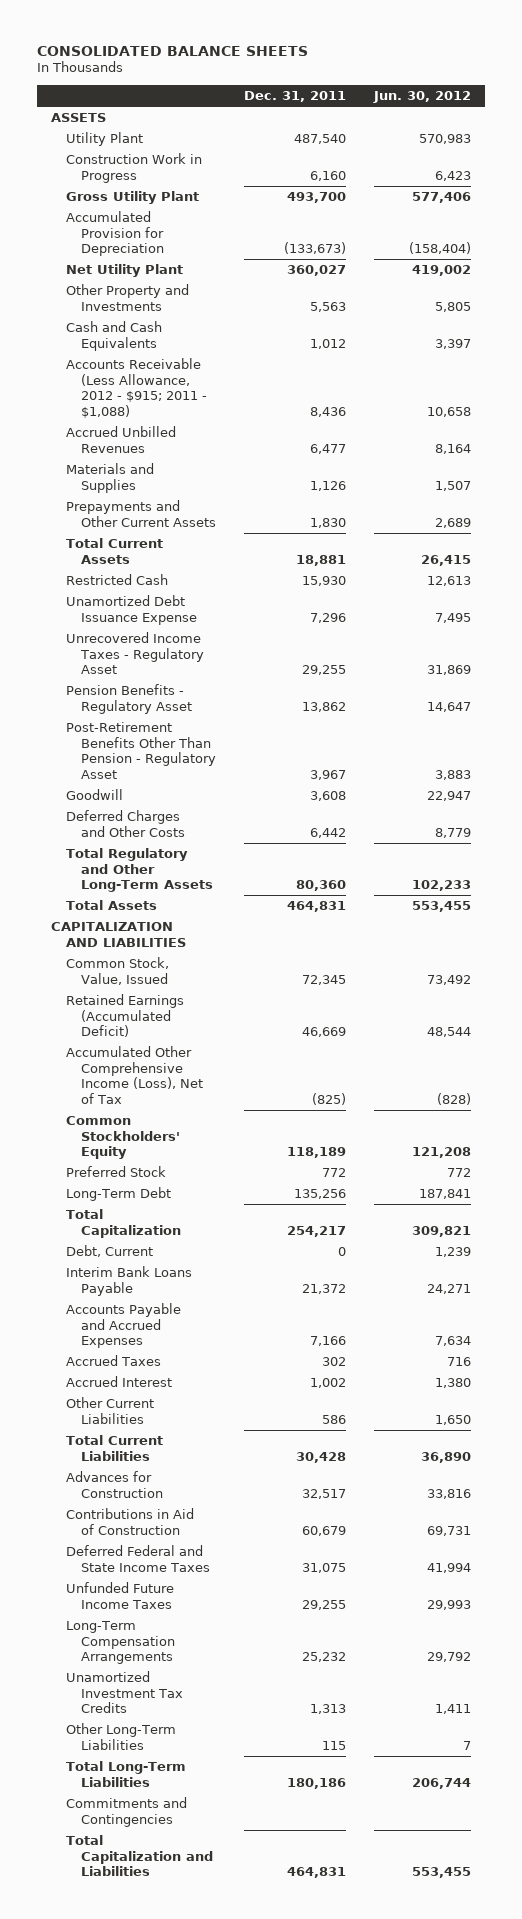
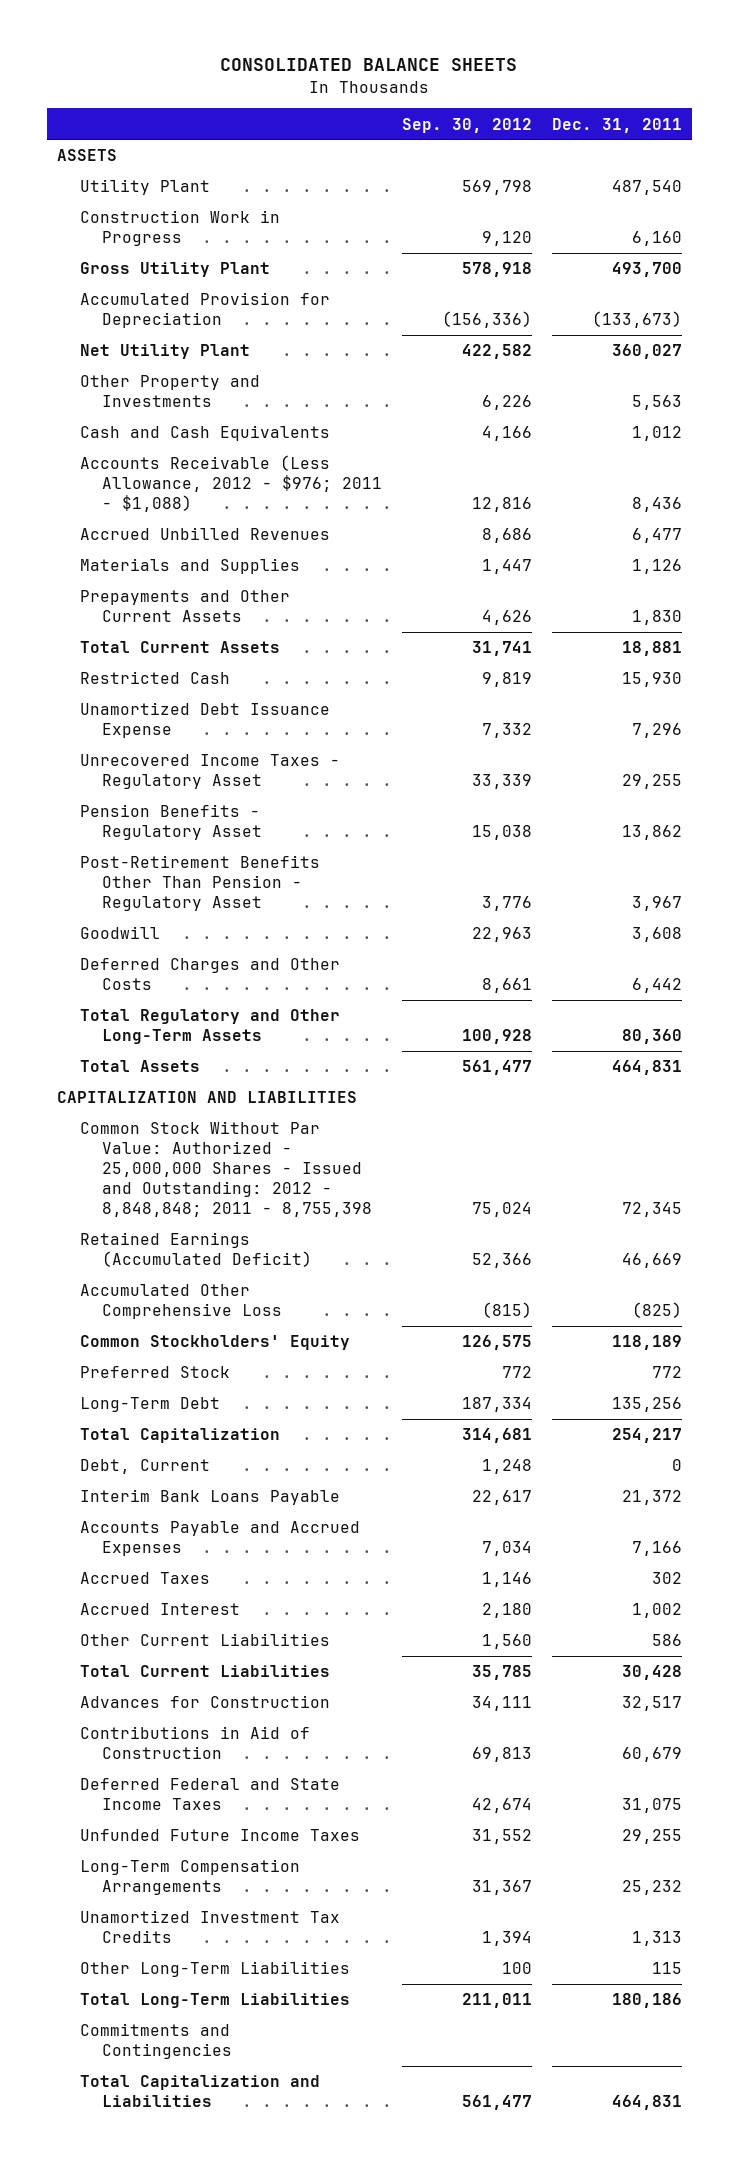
- | Dec. 31, 2011 | Jun. 30, 2012
+ | Sep. 30, 2012 | Dec. 31, 2011
- Accounts Receivable (Less Allowance, 2012 - $915; 2011 - $1,088) | 8,436 | 10,658
+ Accounts Receivable (Less Allowance, 2012 - $976; 2011 - $1,088) | 12,816 | 8,436
- Common Stock, Value, Issued | 72,345 | 73,492
+ Common Stock Without Par Value: Authorized - 25,000,000 Shares - Issued and Outstanding: 2012 - 8,848,848; 2011 - 8,755,398 | 75,024 | 72,345
- Accumulated Other Comprehensive Income (Loss), Net of Tax | (825) | (828)
+ Accumulated Other Comprehensive Loss | (815) | (825)

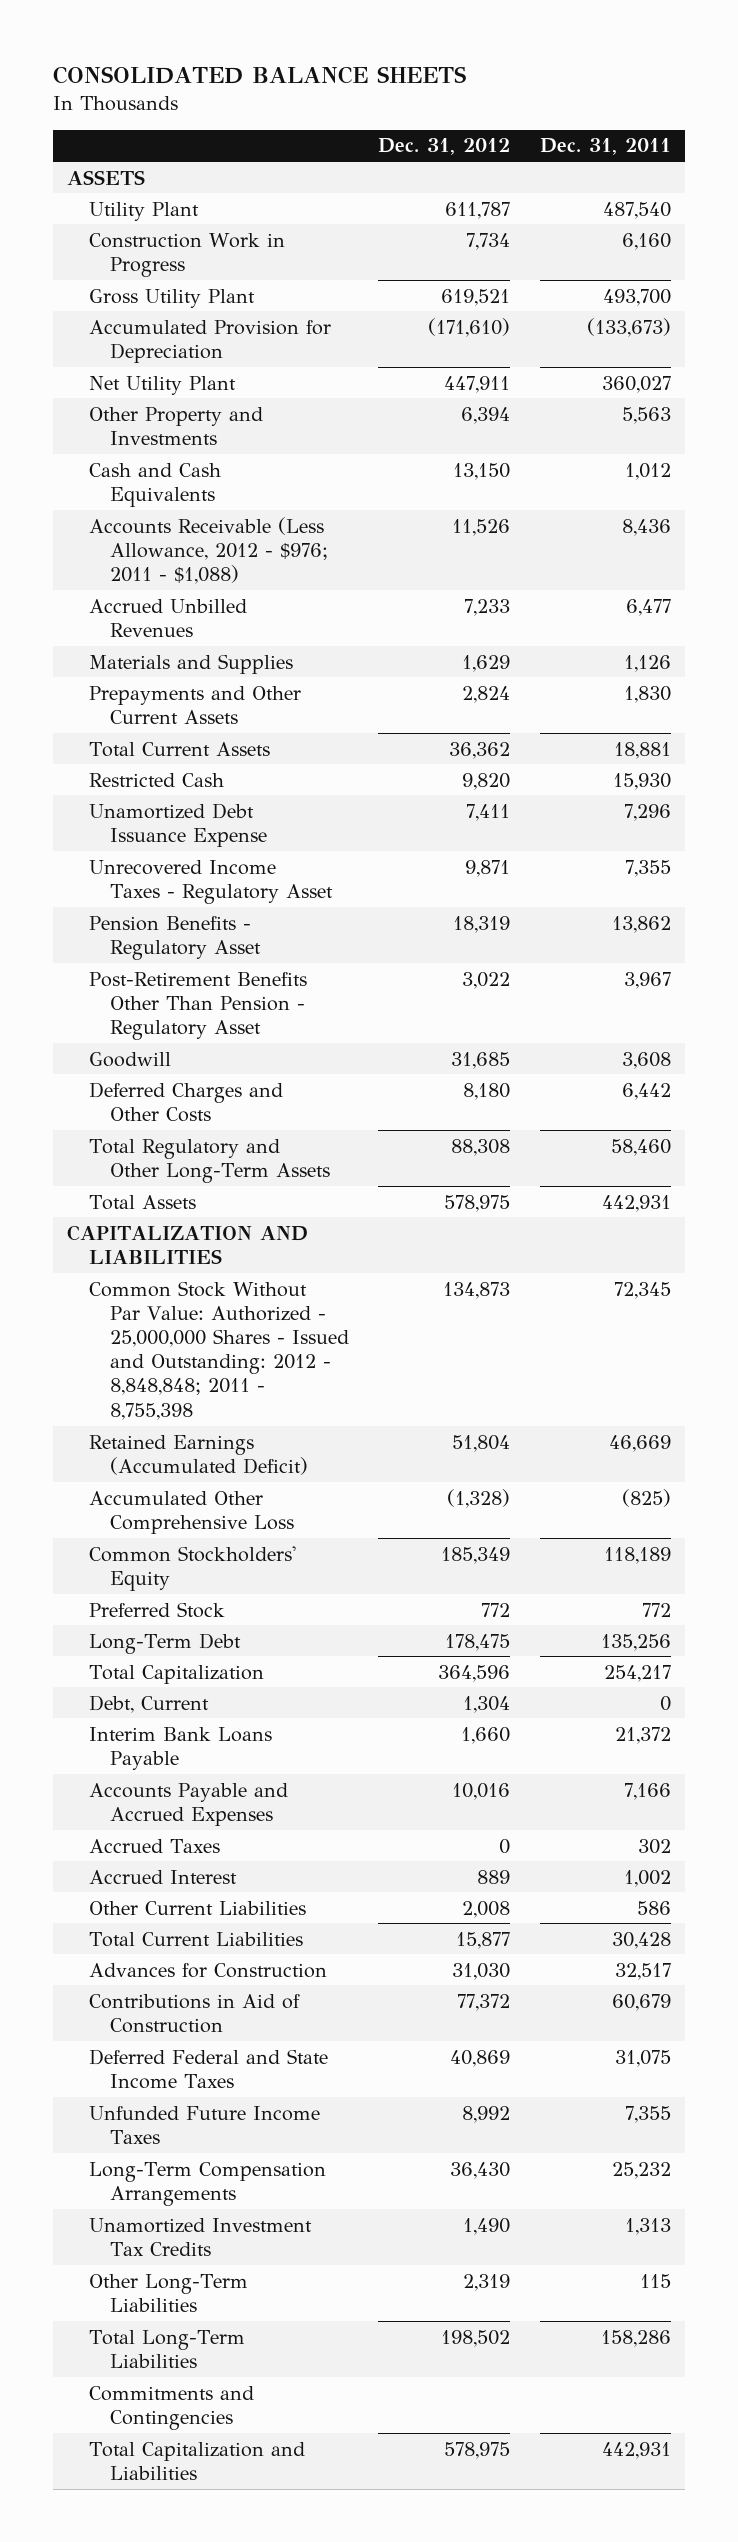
- | Sep. 30, 2012 | Dec. 31, 2011
+ | Dec. 31, 2012 | Dec. 31, 2011
- Unrecovered Income Taxes - Regulatory Asset | 33,339 | 29,255
+ Unrecovered Income Taxes - Regulatory Asset | 9,871 | 7,355
- Total Regulatory and Other Long-Term Assets | 100,928 | 80,360
- Total Assets | 561,477 | 464,831
+ Total Regulatory and Other Long-Term Assets | 88,308 | 58,460
+ Total Assets | 578,975 | 442,931
- Unfunded Future Income Taxes | 31,552 | 29,255
+ Unfunded Future Income Taxes | 8,992 | 7,355
- Total Long-Term Liabilities | 211,011 | 180,186
+ Total Long-Term Liabilities | 198,502 | 158,286
- Total Capitalization and Liabilities | 561,477 | 464,831
+ Total Capitalization and Liabilities | 578,975 | 442,931

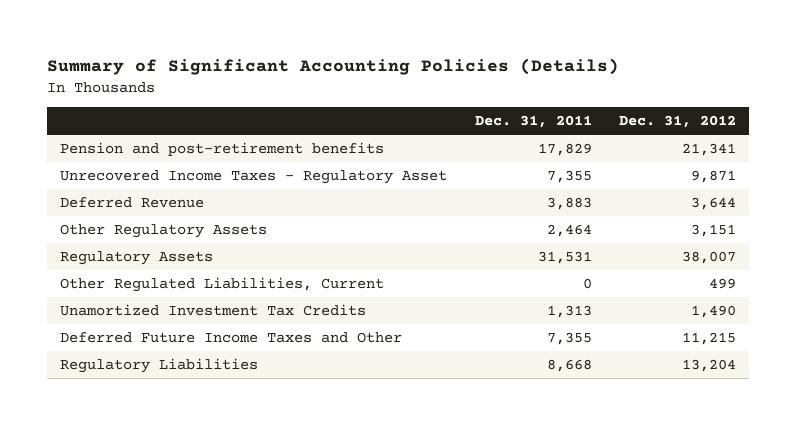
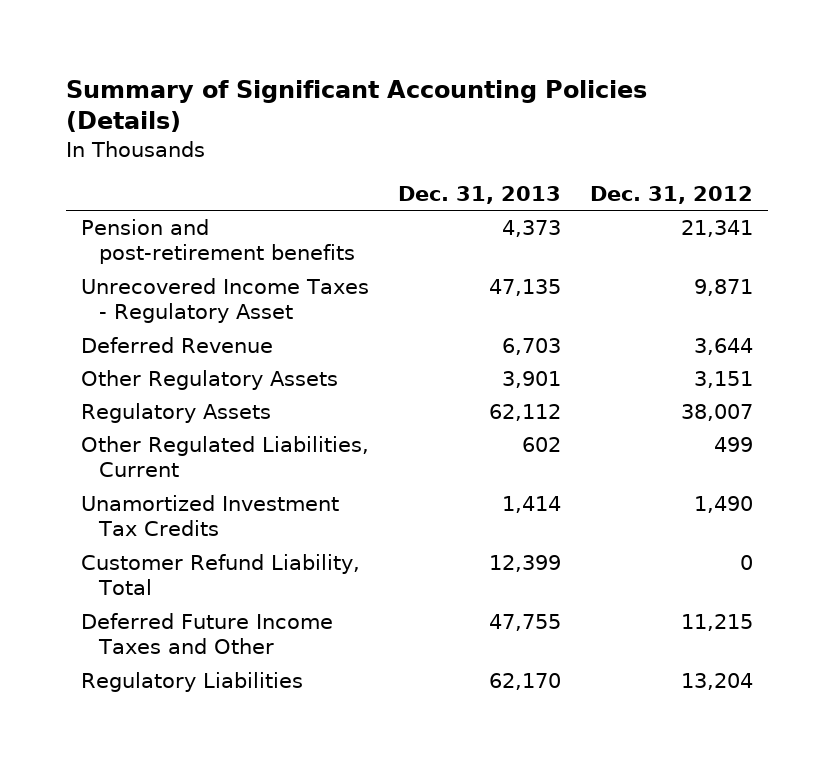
- | Dec. 31, 2011 | Dec. 31, 2012
+ | Dec. 31, 2013 | Dec. 31, 2012
+ Customer Refund Liability, Total | 12,399 | 0

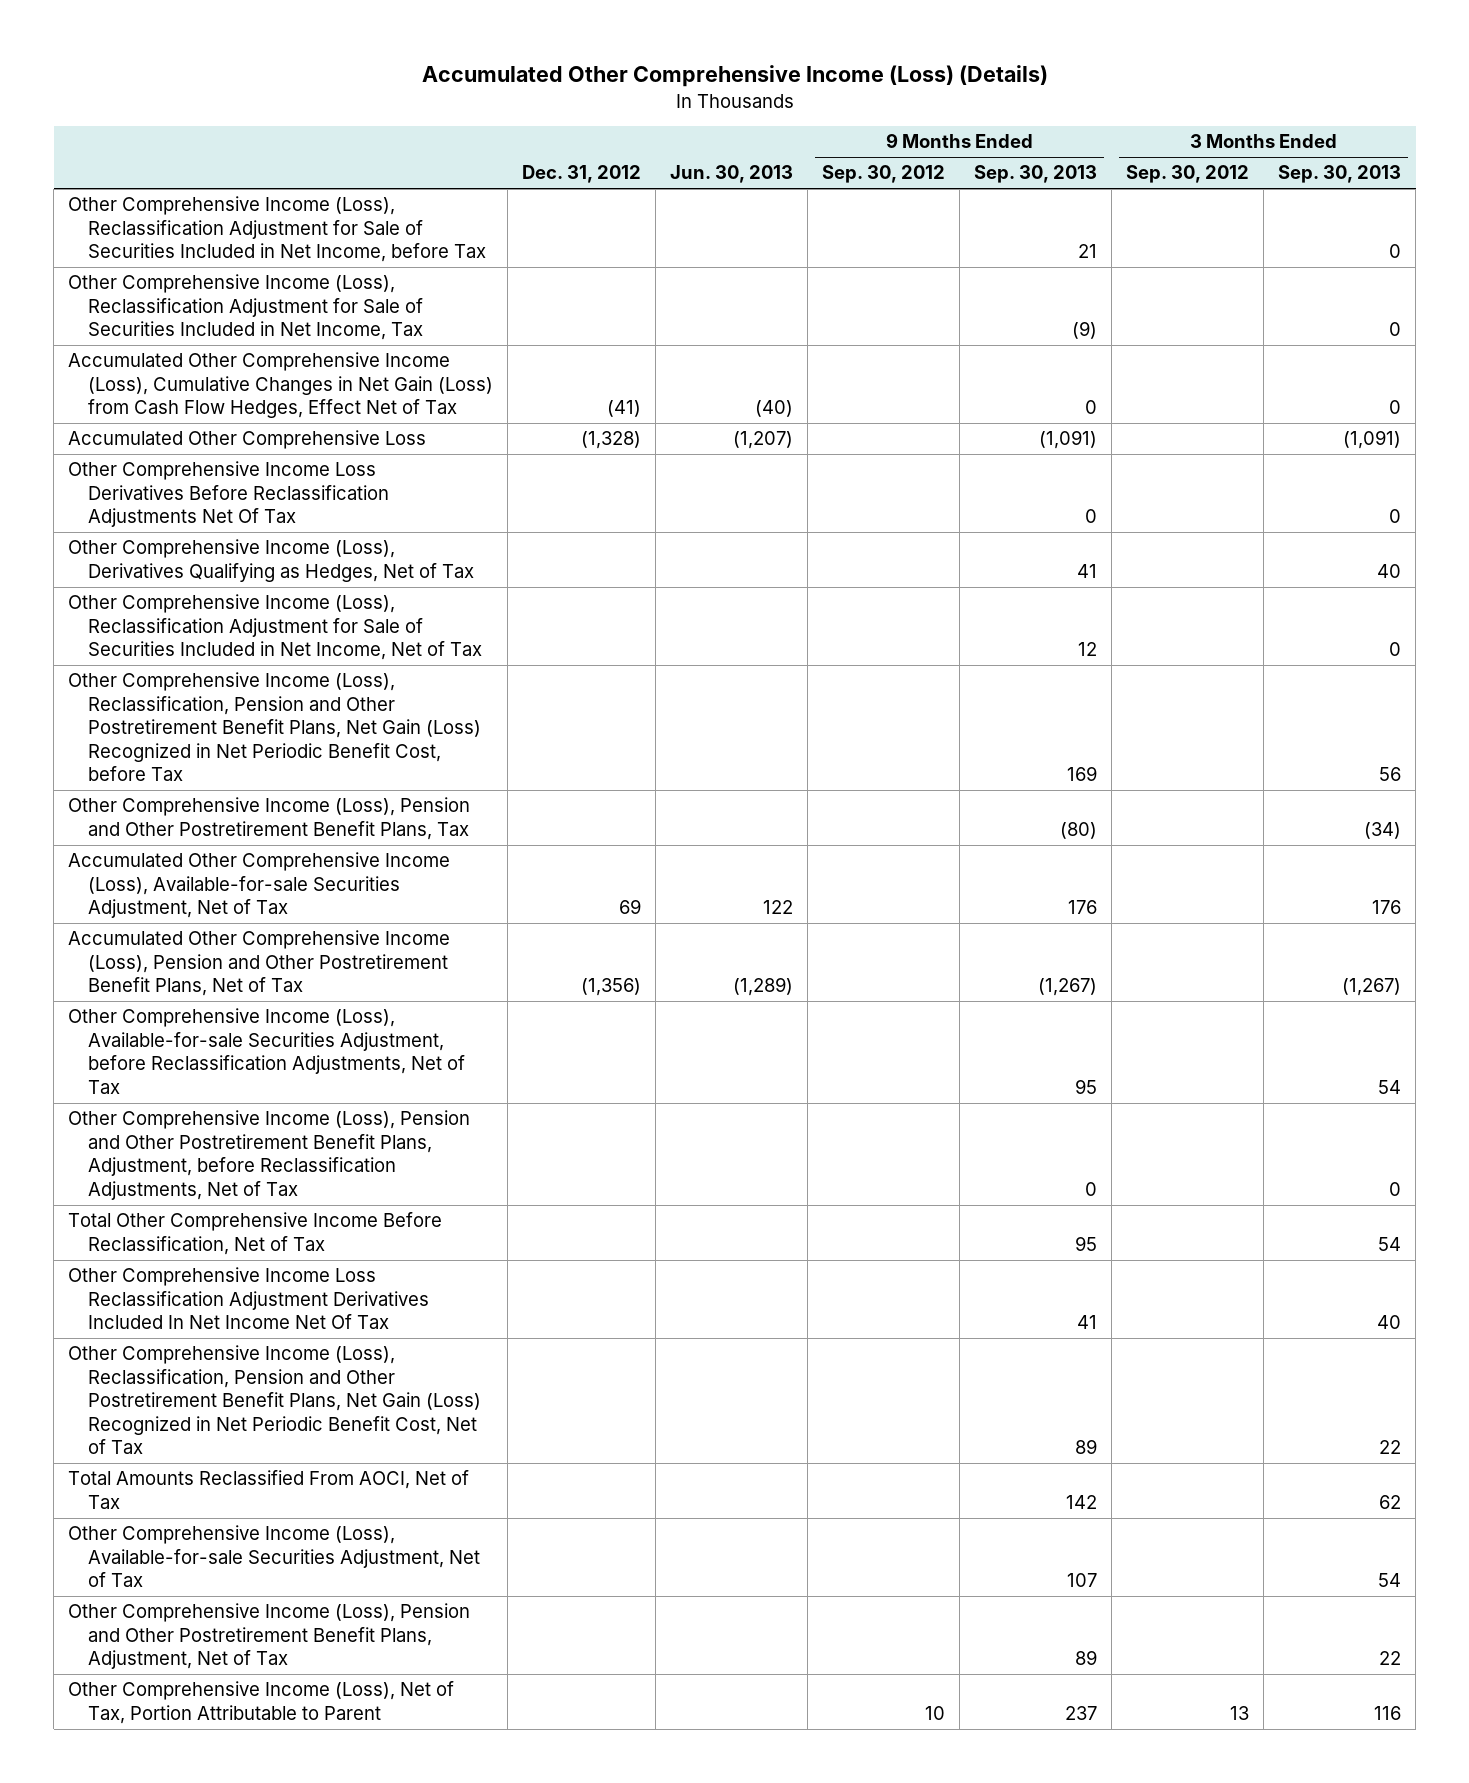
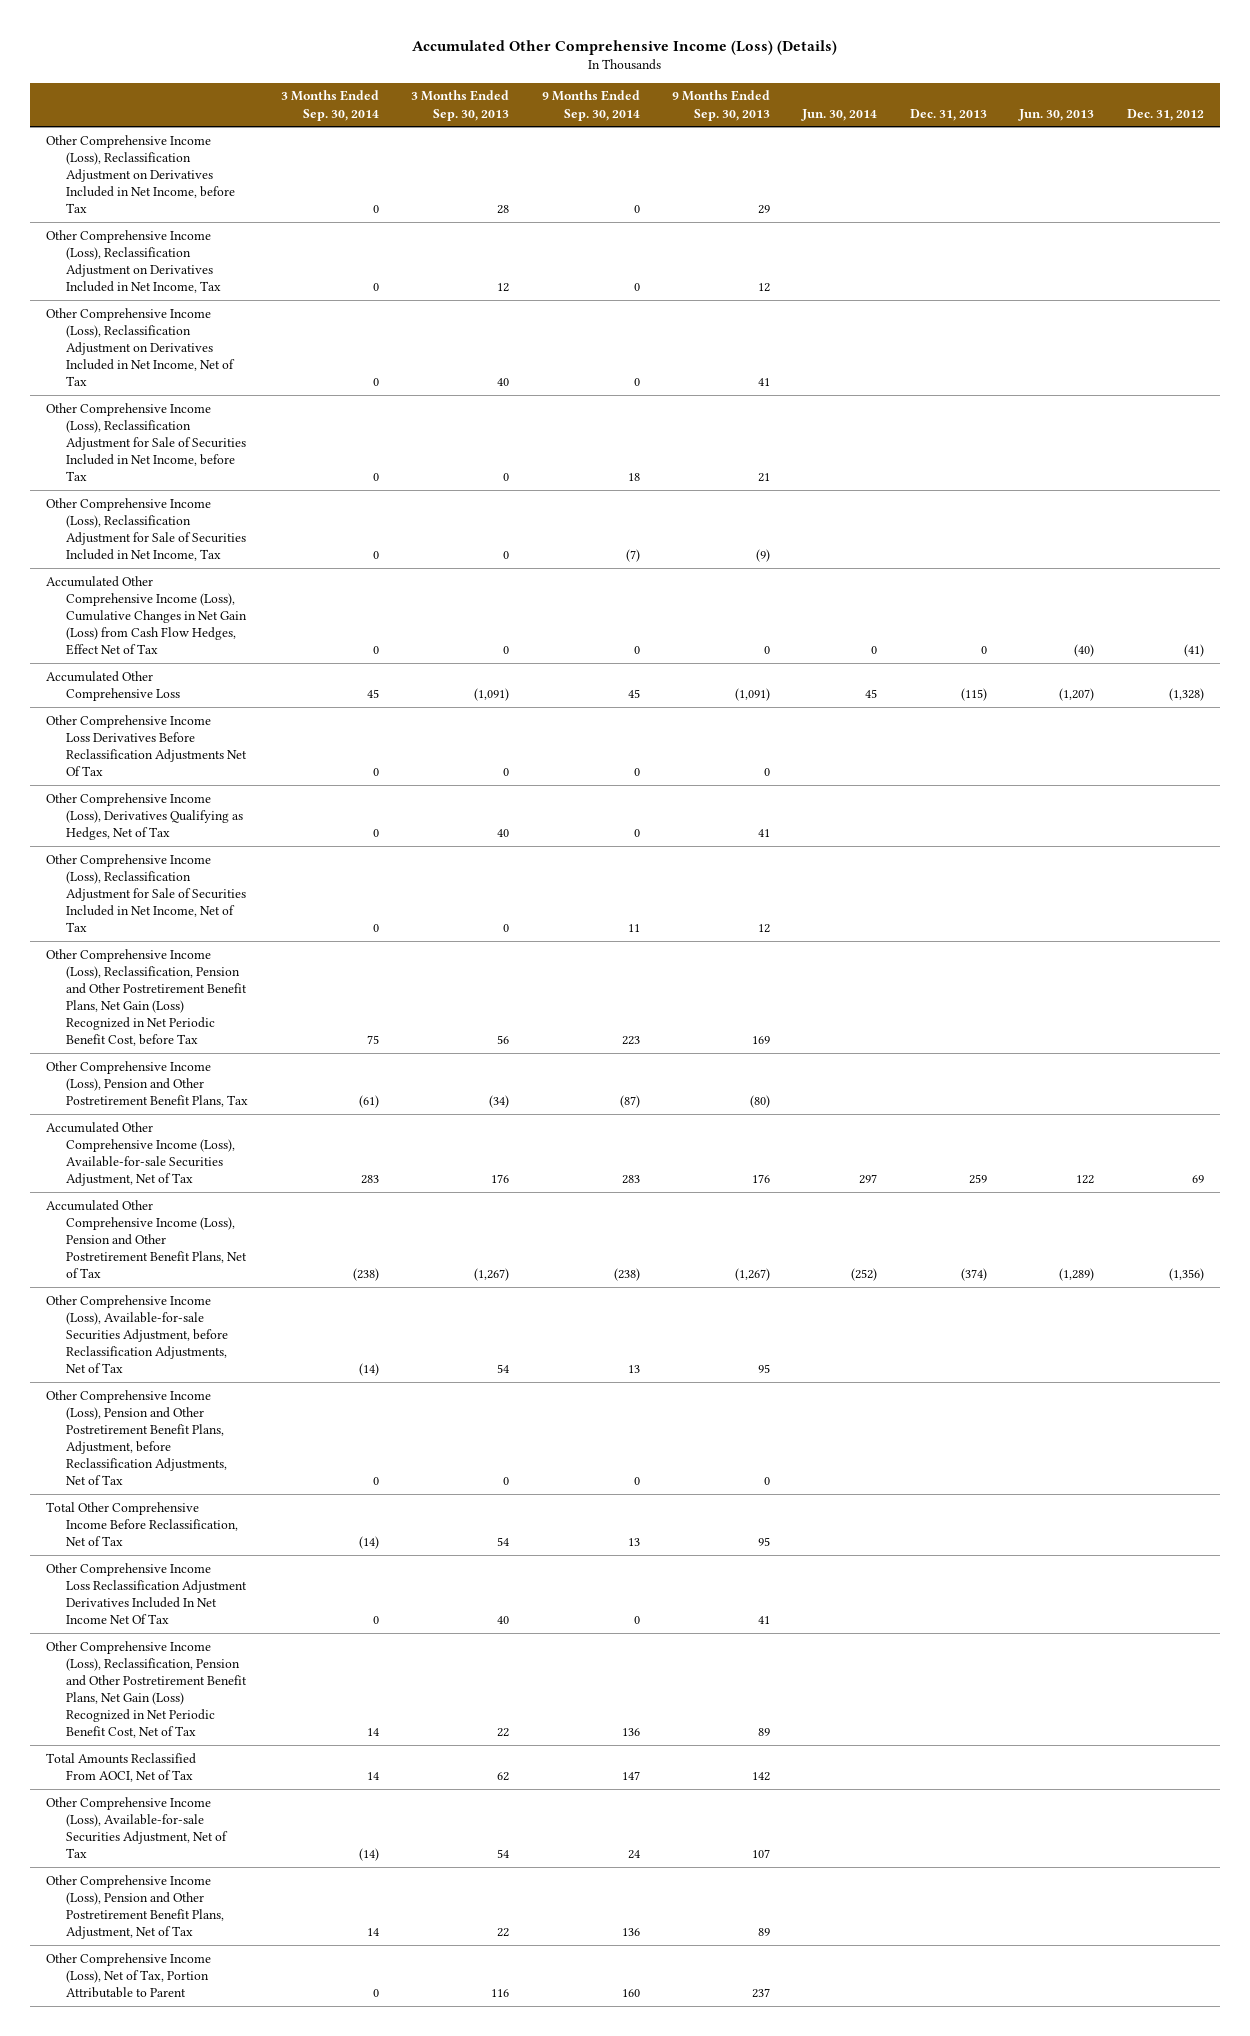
- | Dec. 31, 2012 | Jun. 30, 2013 | 9 Months Ended Sep. 30, 2012 | 9 Months Ended Sep. 30, 2013 | 3 Months Ended Sep. 30, 2012 | 3 Months Ended Sep. 30, 2013
+ | 3 Months Ended Sep. 30, 2014 | 3 Months Ended Sep. 30, 2013 | 9 Months Ended Sep. 30, 2014 | 9 Months Ended Sep. 30, 2013 | Jun. 30, 2014 | Dec. 31, 2013 | Jun. 30, 2013 | Dec. 31, 2012
+ Other Comprehensive Income (Loss), Reclassification Adjustment on Derivatives Included in Net Income, before Tax | 0 | 28 | 0 | 29 | | | |
+ Other Comprehensive Income (Loss), Reclassification Adjustment on Derivatives Included in Net Income, Tax | 0 | 12 | 0 | 12 | | | |
+ Other Comprehensive Income (Loss), Reclassification Adjustment on Derivatives Included in Net Income, Net of Tax | 0 | 40 | 0 | 41 | | | |

